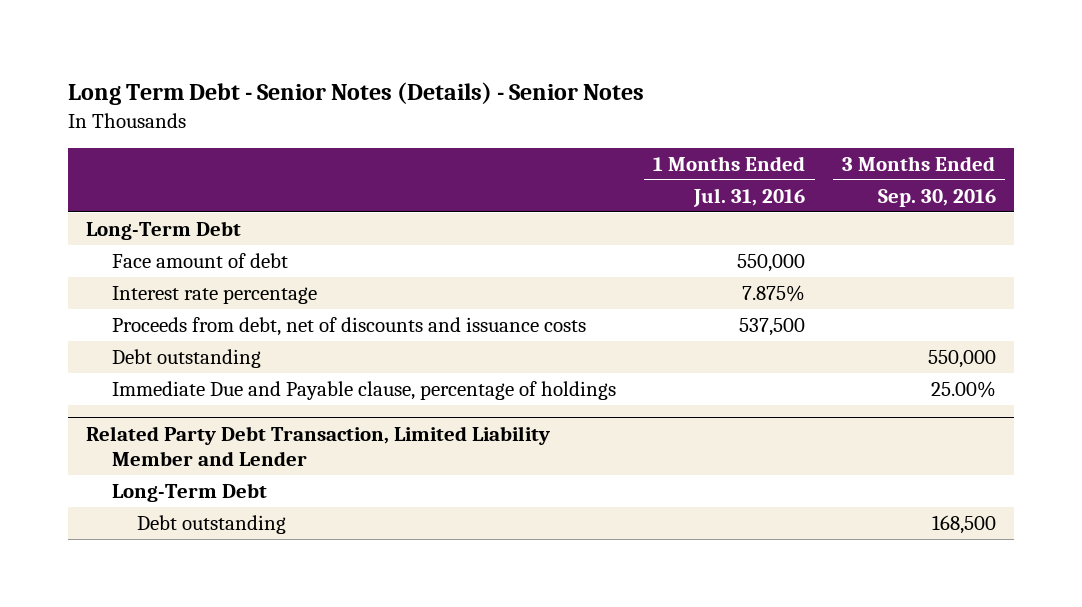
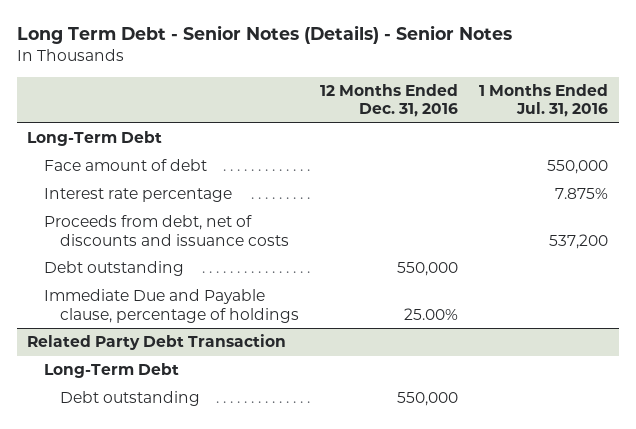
- | 1 Months Ended Jul. 31, 2016 | 3 Months Ended Sep. 30, 2016
+ | 12 Months Ended Dec. 31, 2016 | 1 Months Ended Jul. 31, 2016
- Proceeds from debt, net of discounts and issuance costs | 537,500 |
+ Proceeds from debt, net of discounts and issuance costs | | 537,200
- Related Party Debt Transaction, Limited Liability Member and Lender
+ Related Party Debt Transaction

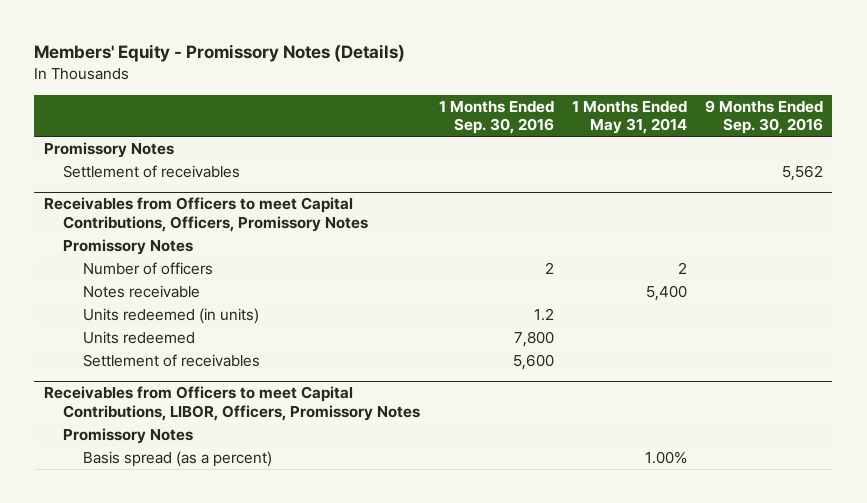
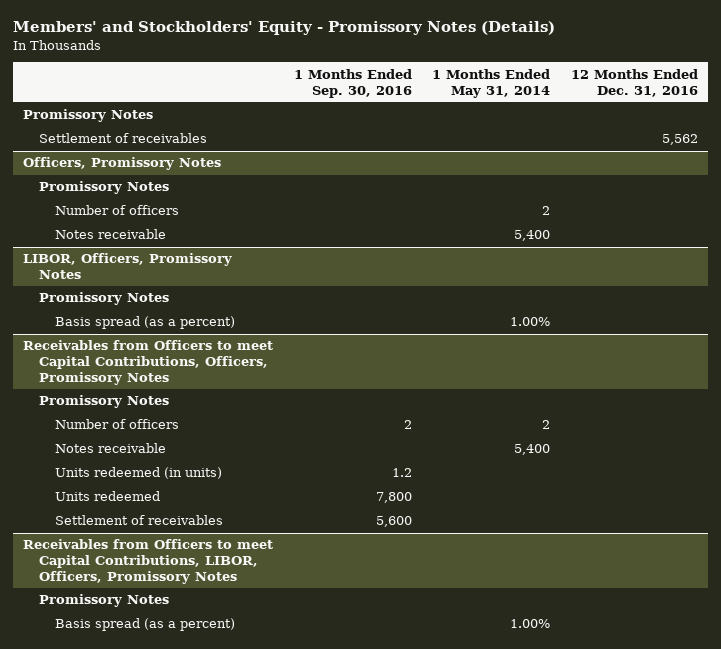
- Members' Equity - Promissory Notes (Details)
+ Members' and Stockholders' Equity - Promissory Notes (Details)
- | 1 Months Ended Sep. 30, 2016 | 1 Months Ended May 31, 2014 | 9 Months Ended Sep. 30, 2016
+ | 1 Months Ended Sep. 30, 2016 | 1 Months Ended May 31, 2014 | 12 Months Ended Dec. 31, 2016
+ Officers, Promissory Notes
+ Promissory Notes
+ Number of officers | | 2 |
+ Notes receivable | | 5,400 |
+ LIBOR, Officers, Promissory Notes
+ Promissory Notes
+ Basis spread (as a percent) | | 1.00% |

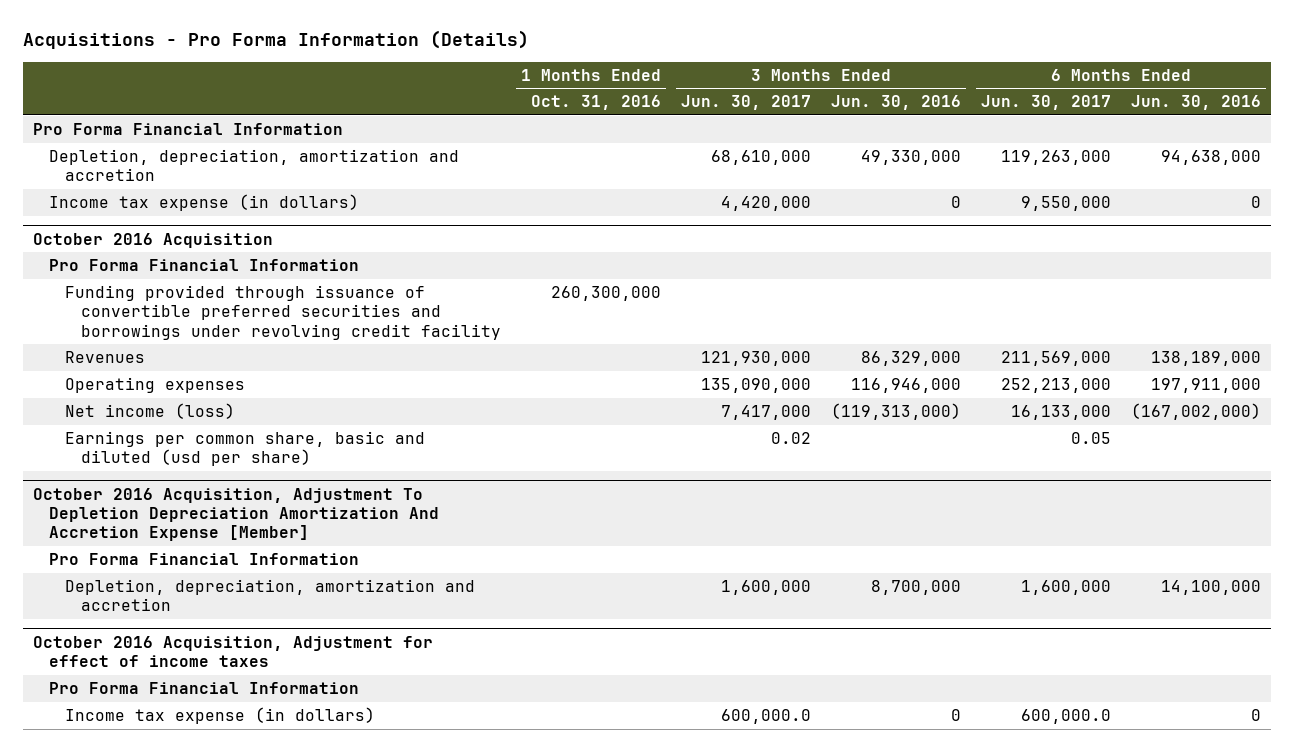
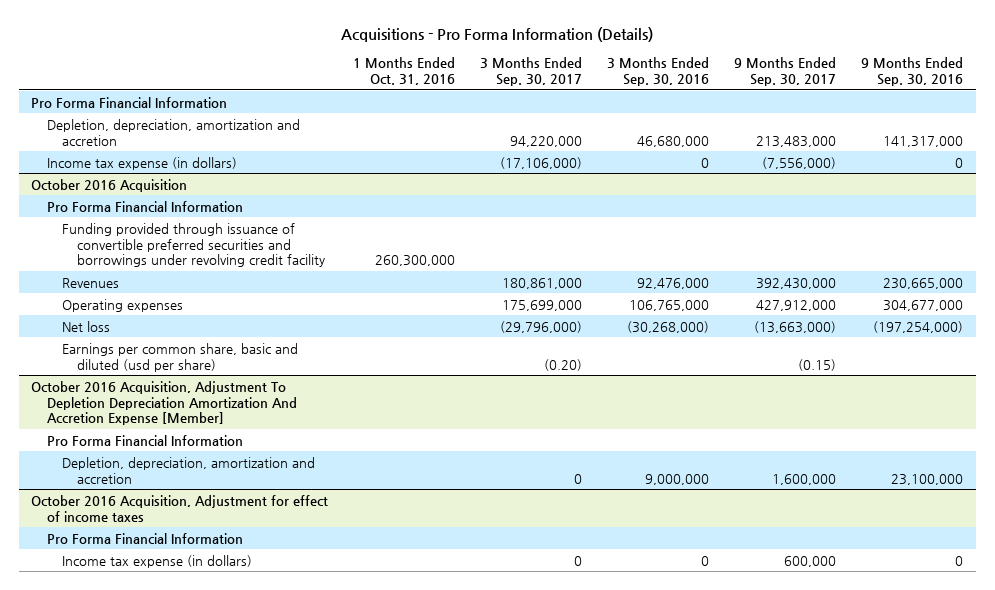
- | 1 Months Ended Oct. 31, 2016 | 3 Months Ended Jun. 30, 2017 | 3 Months Ended Jun. 30, 2016 | 6 Months Ended Jun. 30, 2017 | 6 Months Ended Jun. 30, 2016
+ | 1 Months Ended Oct. 31, 2016 | 3 Months Ended Sep. 30, 2017 | 3 Months Ended Sep. 30, 2016 | 9 Months Ended Sep. 30, 2017 | 9 Months Ended Sep. 30, 2016
@ October 2016 Acquisition
- Net income (loss) | | 7,417,000 | (119,313,000) | 16,133,000 | (167,002,000)
+ Net loss | | (29,796,000) | (30,268,000) | (13,663,000) | (197,254,000)

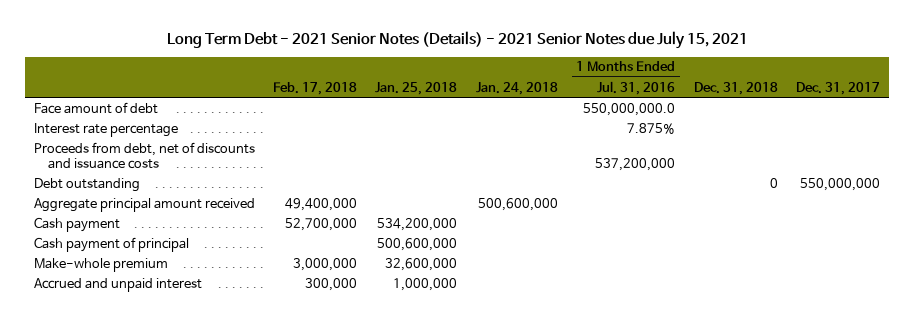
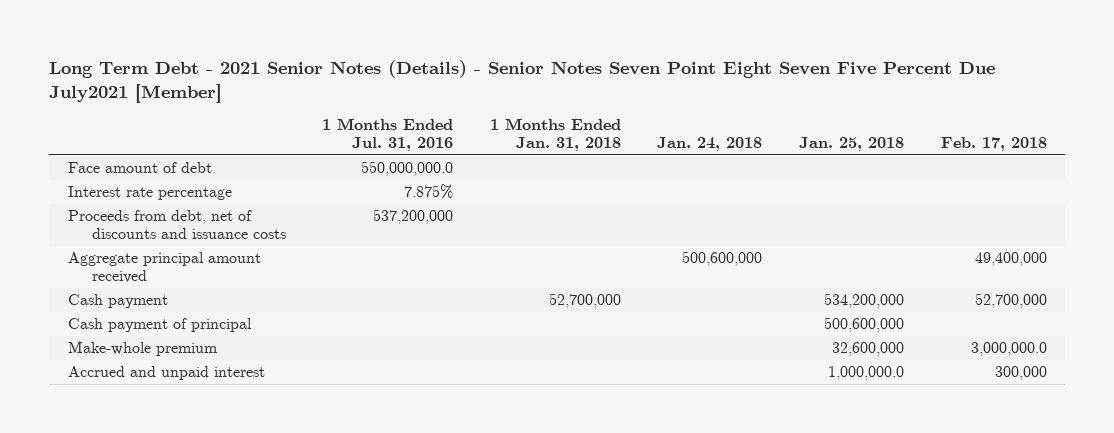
- Long Term Debt - 2021 Senior Notes (Details) - 2021 Senior Notes due July 15, 2021
+ Long Term Debt - 2021 Senior Notes (Details) - Senior Notes Seven Point Eight Seven Five Percent Due July2021 [Member]
- | Feb. 17, 2018 | Jan. 25, 2018 | Jan. 24, 2018 | 1 Months Ended Jul. 31, 2016 | Dec. 31, 2018 | Dec. 31, 2017
+ | 1 Months Ended Jul. 31, 2016 | 1 Months Ended Jan. 31, 2018 | Jan. 24, 2018 | Jan. 25, 2018 | Feb. 17, 2018
- Debt outstanding | | | | | 0 | 550,000,000
- Make-whole premium | 3,000,000 | 32,600,000 | | | |
- Accrued and unpaid interest | 300,000 | 1,000,000 | | | |
+ Make-whole premium | | | | 32,600,000 | 3,000,000.0
+ Accrued and unpaid interest | | | | 1,000,000.0 | 300,000

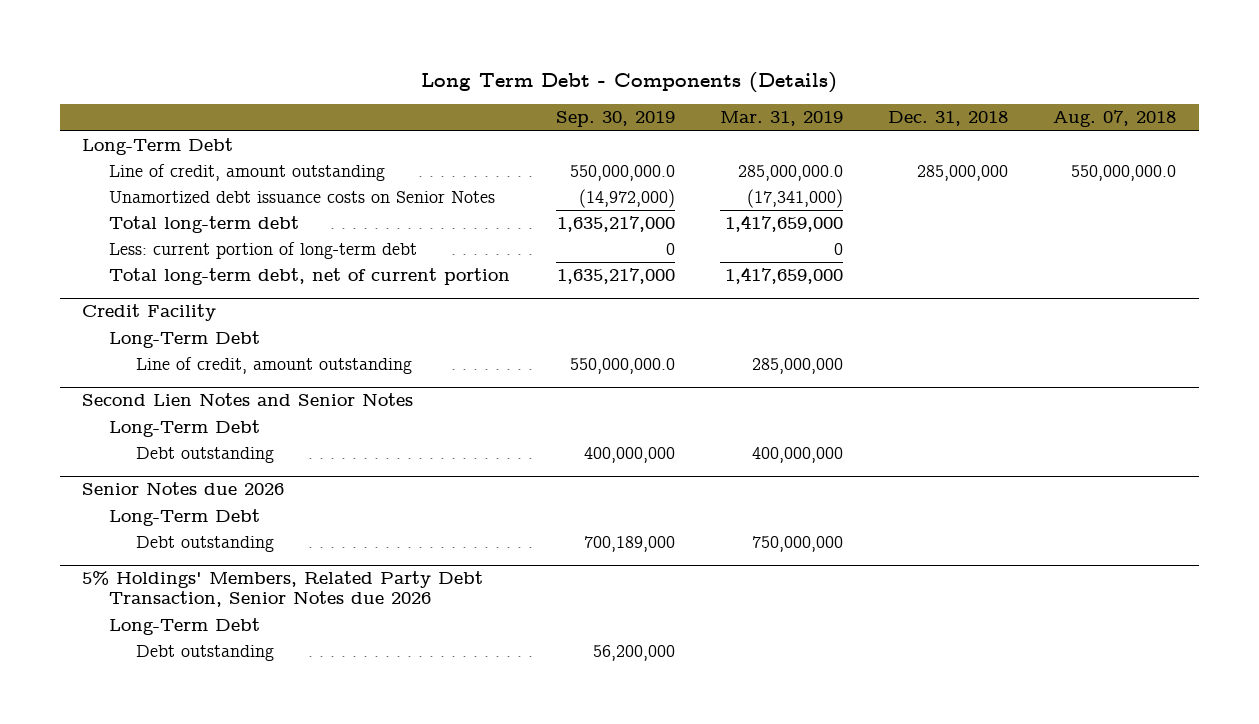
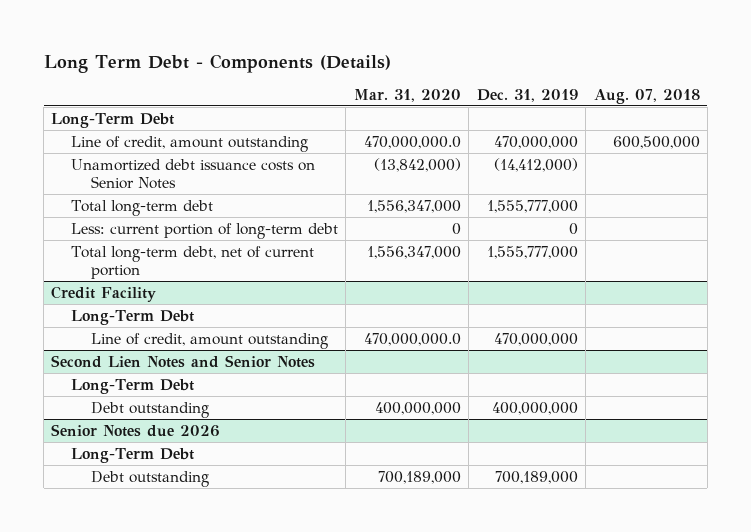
- | Sep. 30, 2019 | Mar. 31, 2019 | Dec. 31, 2018 | Aug. 07, 2018
+ | Mar. 31, 2020 | Dec. 31, 2019 | Aug. 07, 2018
- Line of credit, amount outstanding | 550,000,000.0 | 285,000,000.0 | 285,000,000 | 550,000,000.0
+ Line of credit, amount outstanding | 470,000,000.0 | 470,000,000 | 600,500,000
- 5% Holdings' Members, Related Party Debt Transaction, Senior Notes due 2026
- Long-Term Debt
- Debt outstanding | 56,200,000 | | |

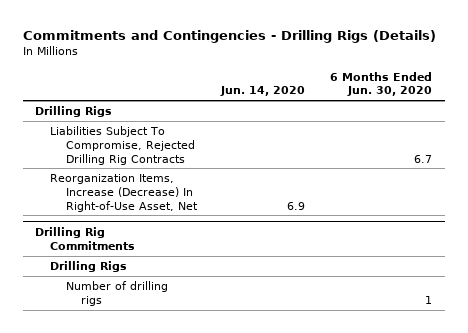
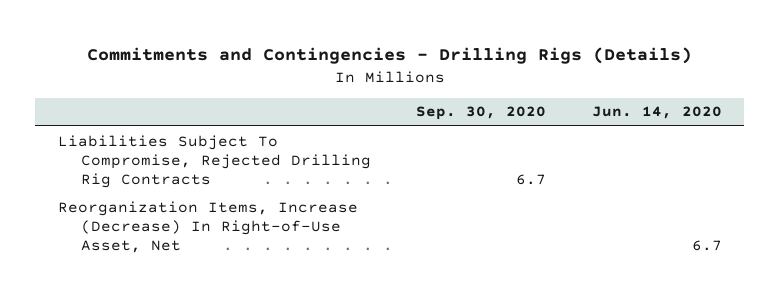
- | Jun. 14, 2020 | 6 Months Ended Jun. 30, 2020
+ | Sep. 30, 2020 | Jun. 14, 2020
- Drilling Rigs
- Reorganization Items, Increase (Decrease) In Right-of-Use Asset, Net | 6.9 |
- Drilling Rig Commitments
- Drilling Rigs
- Number of drilling rigs | | 1
+ Reorganization Items, Increase (Decrease) In Right-of-Use Asset, Net | | 6.7

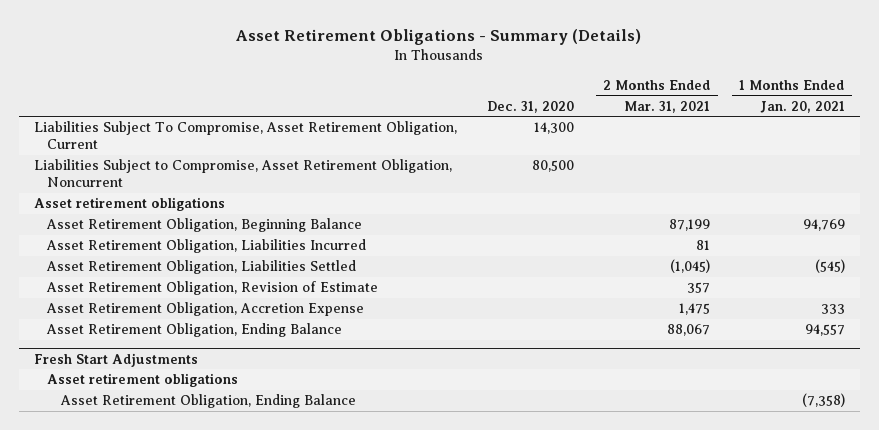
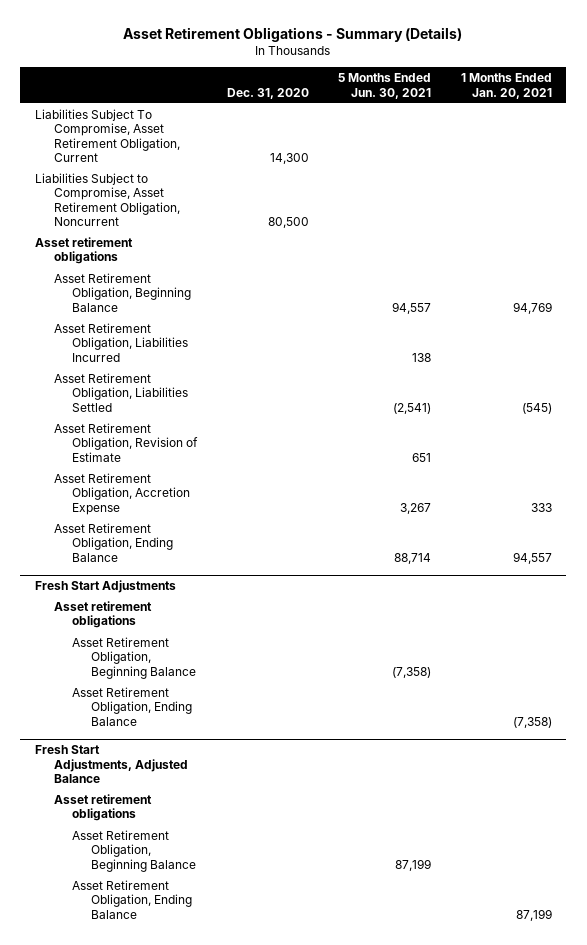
- | Dec. 31, 2020 | 2 Months Ended Mar. 31, 2021 | 1 Months Ended Jan. 20, 2021
+ | Dec. 31, 2020 | 5 Months Ended Jun. 30, 2021 | 1 Months Ended Jan. 20, 2021
@ Fresh Start Adjustments
+ Asset Retirement Obligation, Beginning Balance | | (7,358) |
+ Fresh Start Adjustments, Adjusted Balance
+ Asset retirement obligations
+ Asset Retirement Obligation, Beginning Balance | | 87,199 |
+ Asset Retirement Obligation, Ending Balance | | | 87,199

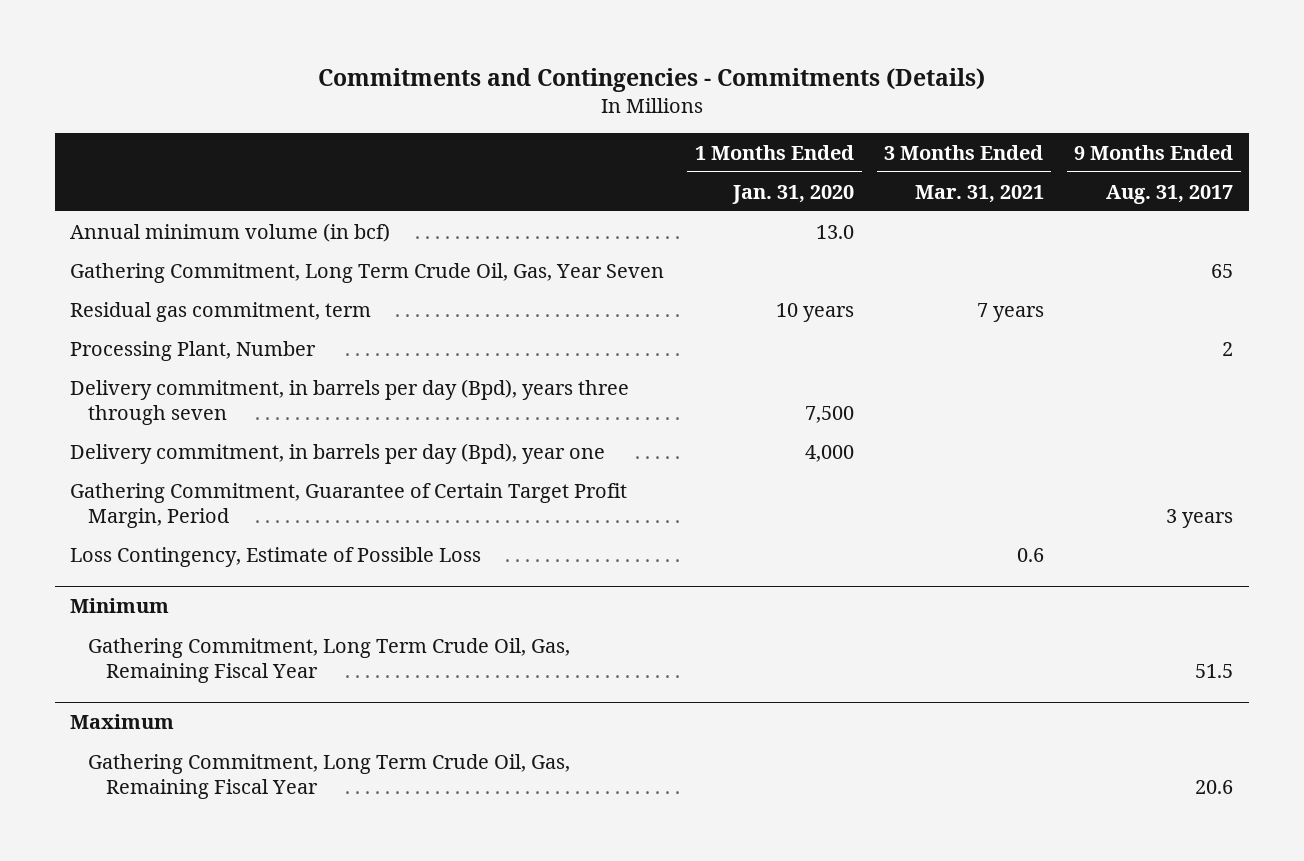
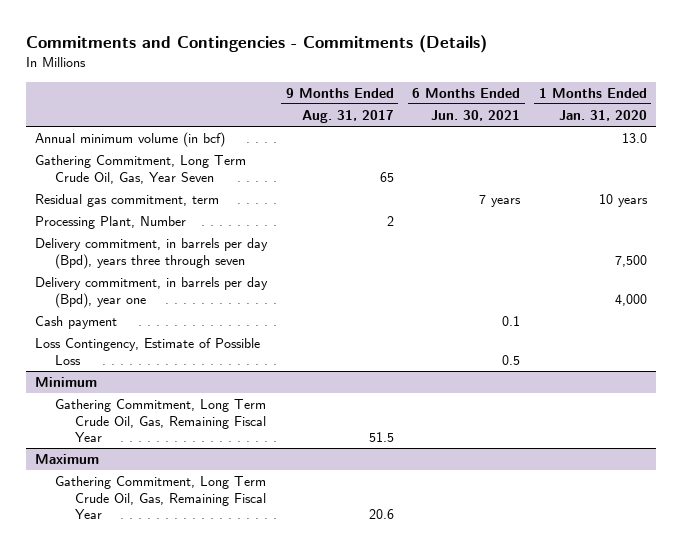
- | 1 Months Ended Jan. 31, 2020 | 3 Months Ended Mar. 31, 2021 | 9 Months Ended Aug. 31, 2017
+ | 9 Months Ended Aug. 31, 2017 | 6 Months Ended Jun. 30, 2021 | 1 Months Ended Jan. 31, 2020
- Gathering Commitment, Guarantee of Certain Target Profit Margin, Period | | | 3 years
+ Cash payment | | 0.1 |

